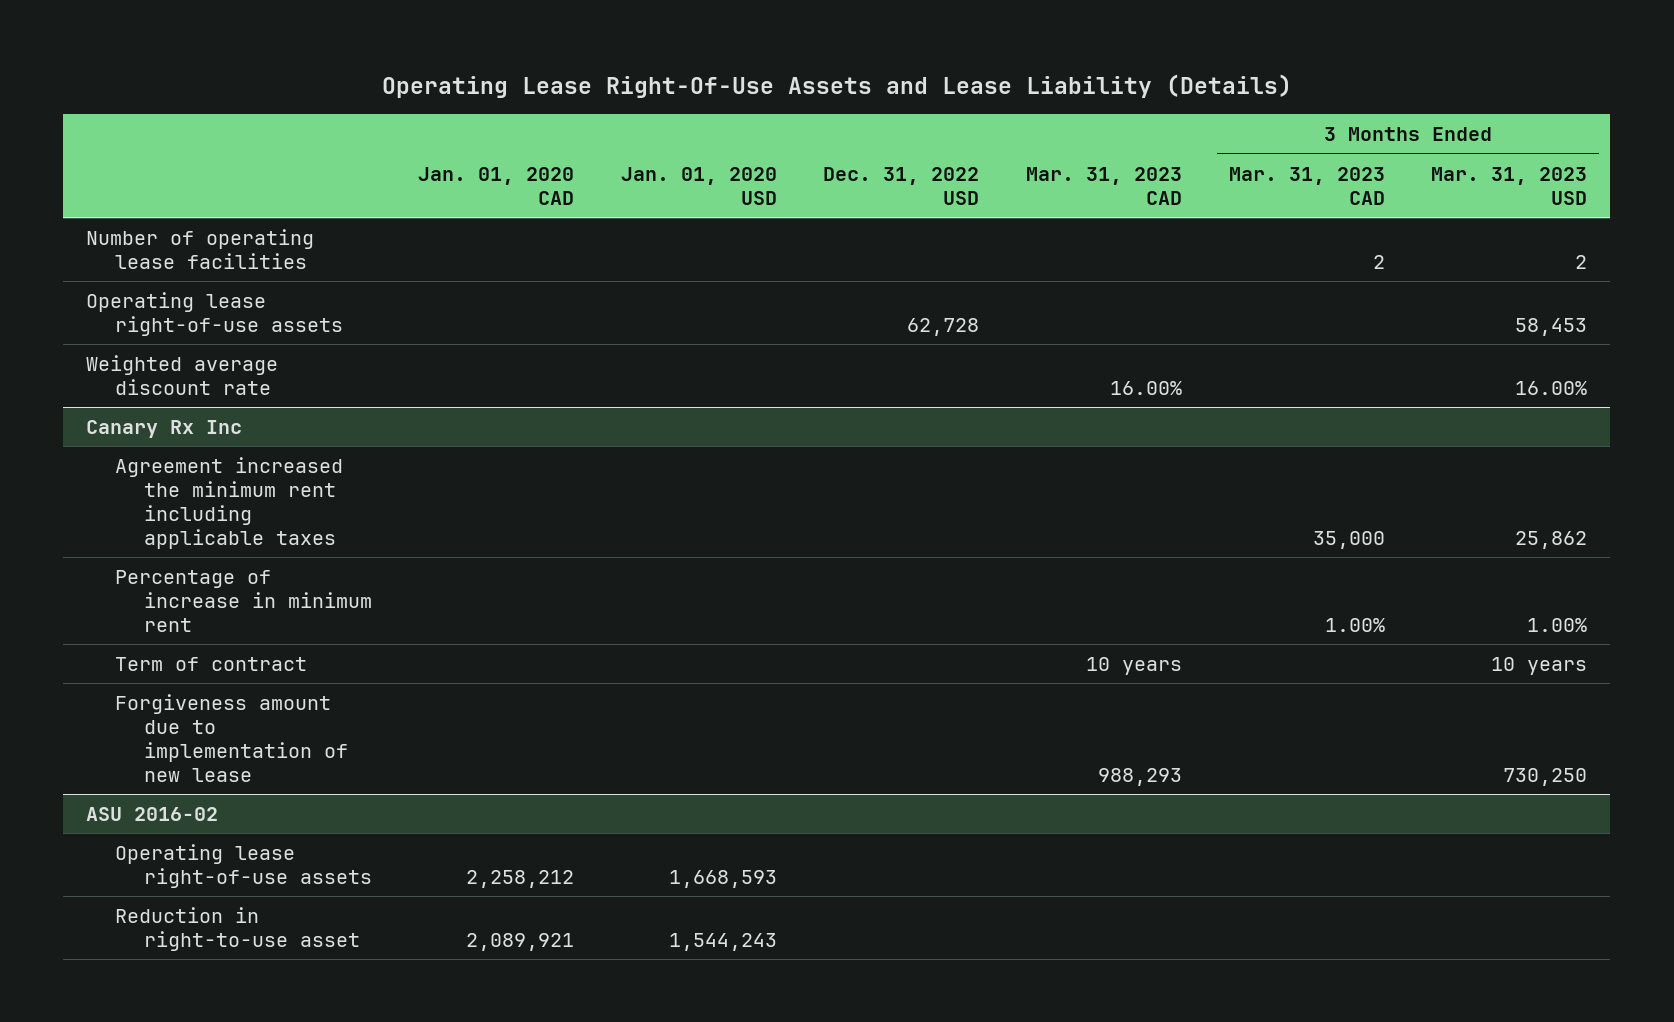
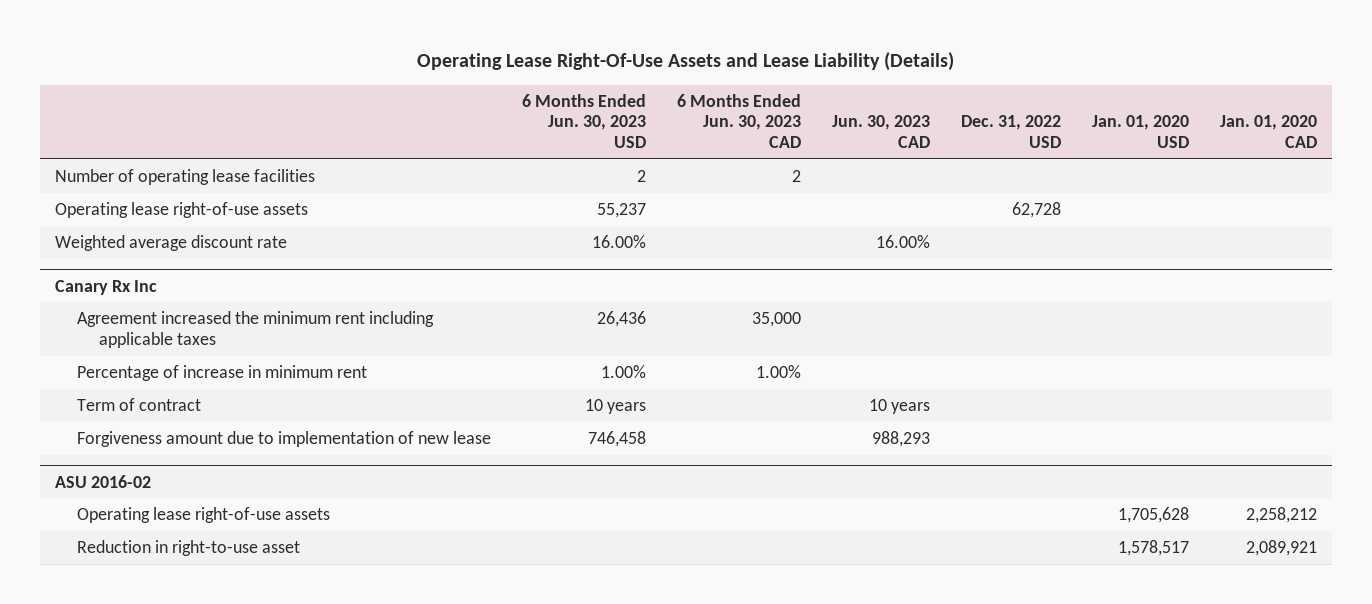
- | Jan. 01, 2020 CAD | Jan. 01, 2020 USD | Dec. 31, 2022 USD | Mar. 31, 2023 CAD | 3 Months Ended Mar. 31, 2023 CAD | 3 Months Ended Mar. 31, 2023 USD
+ | 6 Months Ended Jun. 30, 2023 USD | 6 Months Ended Jun. 30, 2023 CAD | Jun. 30, 2023 CAD | Dec. 31, 2022 USD | Jan. 01, 2020 USD | Jan. 01, 2020 CAD
@ ASU 2016-02
- Operating lease right-of-use assets | 2,258,212 | 1,668,593 | | | |
- Reduction in right-to-use asset | 2,089,921 | 1,544,243 | | | |
+ Operating lease right-of-use assets | | | | | 1,705,628 | 2,258,212
+ Reduction in right-to-use asset | | | | | 1,578,517 | 2,089,921

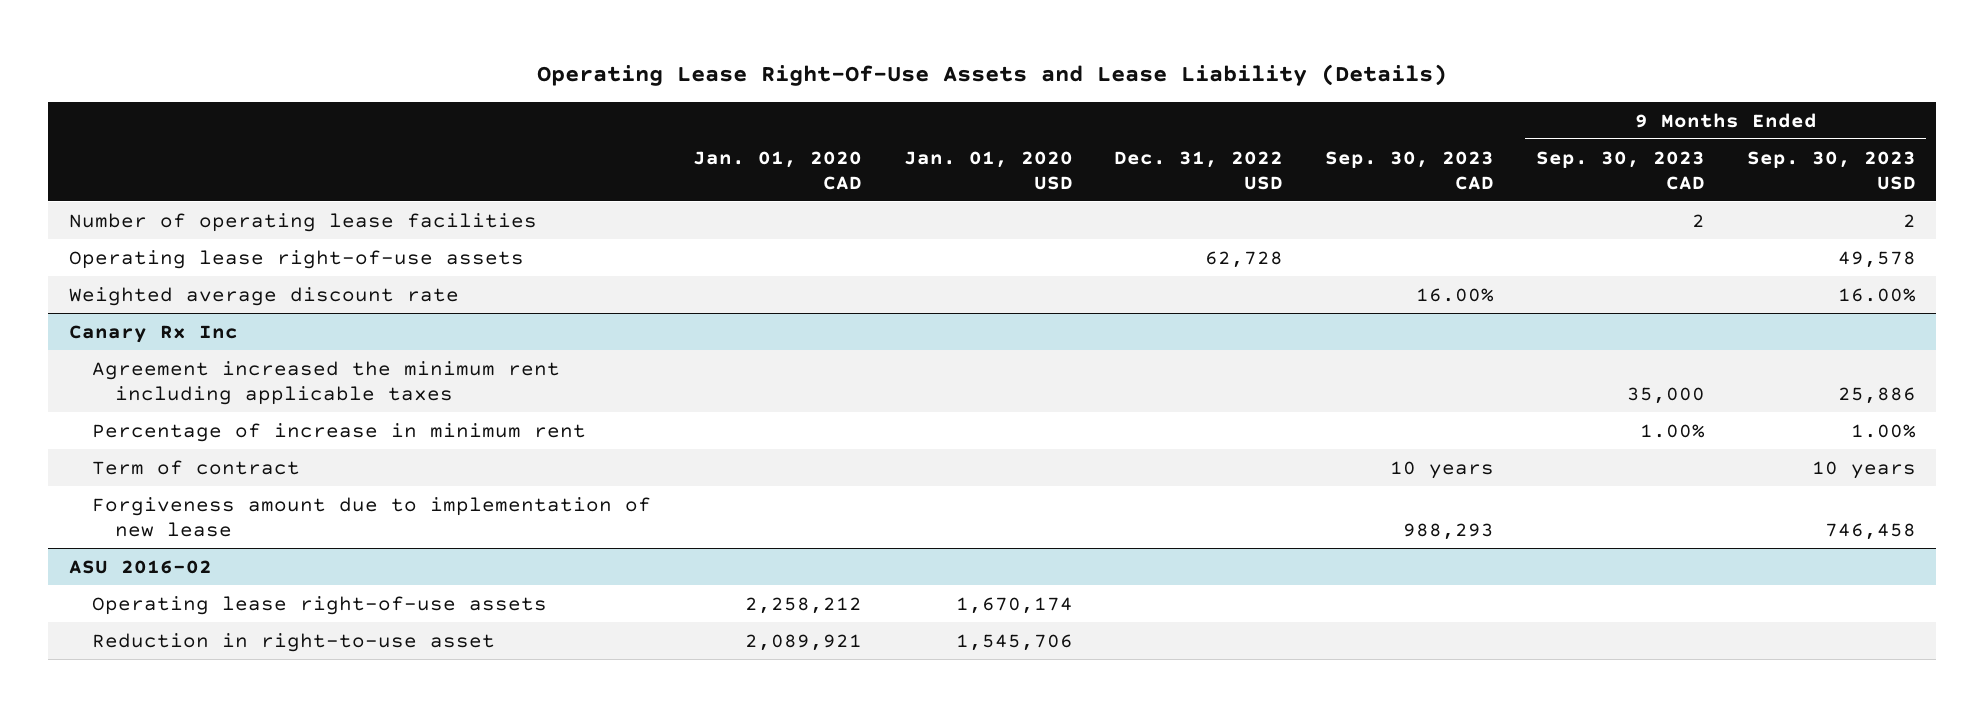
- | 6 Months Ended Jun. 30, 2023 USD | 6 Months Ended Jun. 30, 2023 CAD | Jun. 30, 2023 CAD | Dec. 31, 2022 USD | Jan. 01, 2020 USD | Jan. 01, 2020 CAD
+ | Jan. 01, 2020 CAD | Jan. 01, 2020 USD | Dec. 31, 2022 USD | Sep. 30, 2023 CAD | 9 Months Ended Sep. 30, 2023 CAD | 9 Months Ended Sep. 30, 2023 USD
@ ASU 2016-02
- Operating lease right-of-use assets | | | | | 1,705,628 | 2,258,212
- Reduction in right-to-use asset | | | | | 1,578,517 | 2,089,921
+ Operating lease right-of-use assets | 2,258,212 | 1,670,174 | | | |
+ Reduction in right-to-use asset | 2,089,921 | 1,545,706 | | | |

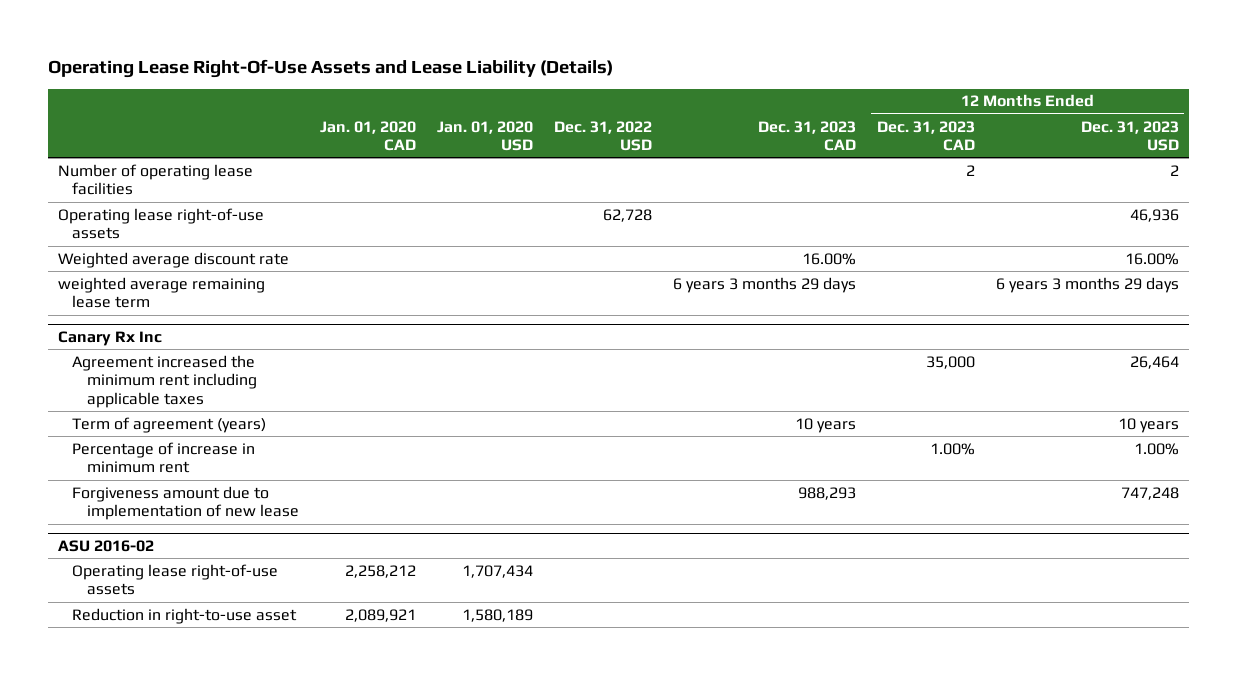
- | Jan. 01, 2020 CAD | Jan. 01, 2020 USD | Dec. 31, 2022 USD | Sep. 30, 2023 CAD | 9 Months Ended Sep. 30, 2023 CAD | 9 Months Ended Sep. 30, 2023 USD
+ | Jan. 01, 2020 CAD | Jan. 01, 2020 USD | Dec. 31, 2022 USD | Dec. 31, 2023 CAD | 12 Months Ended Dec. 31, 2023 CAD | 12 Months Ended Dec. 31, 2023 USD
+ weighted average remaining lease term | | | | 6 years 3 months 29 days | | 6 years 3 months 29 days
@ Canary Rx Inc
+ Term of agreement (years) | | | | 10 years | | 10 years
- Term of contract | | | | 10 years | | 10 years
@ ASU 2016-02
- Operating lease right-of-use assets | 2,258,212 | 1,670,174 | | | |
- Reduction in right-to-use asset | 2,089,921 | 1,545,706 | | | |
+ Operating lease right-of-use assets | 2,258,212 | 1,707,434 | | | |
+ Reduction in right-to-use asset | 2,089,921 | 1,580,189 | | | |

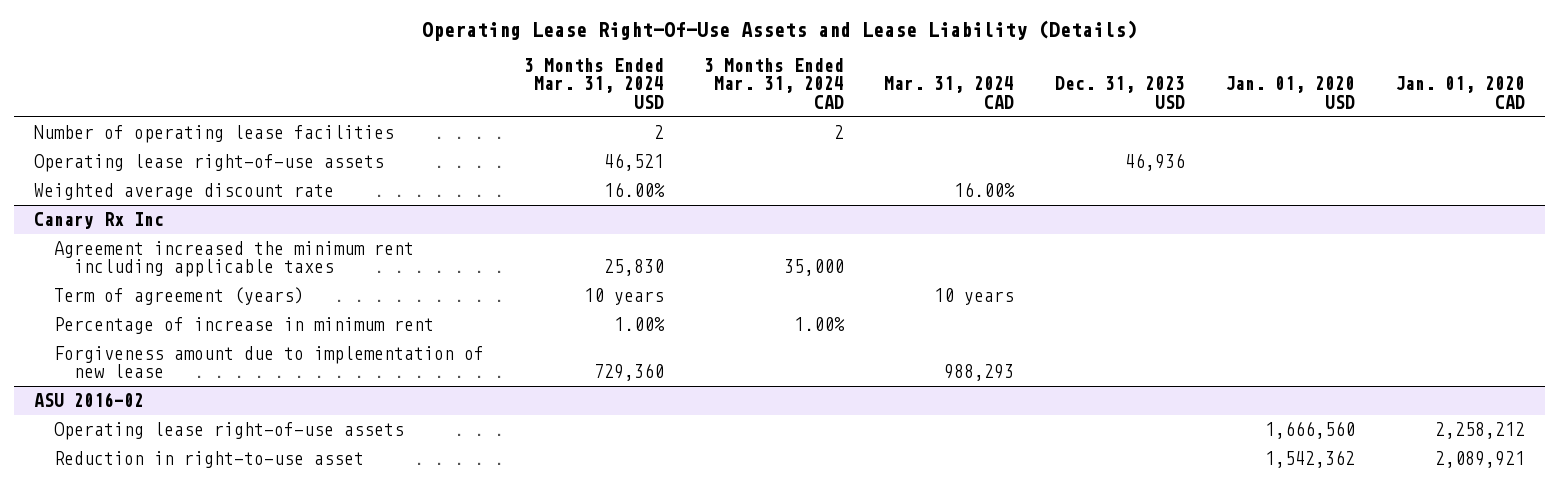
- | Jan. 01, 2020 CAD | Jan. 01, 2020 USD | Dec. 31, 2022 USD | Dec. 31, 2023 CAD | 12 Months Ended Dec. 31, 2023 CAD | 12 Months Ended Dec. 31, 2023 USD
+ | 3 Months Ended Mar. 31, 2024 USD | 3 Months Ended Mar. 31, 2024 CAD | Mar. 31, 2024 CAD | Dec. 31, 2023 USD | Jan. 01, 2020 USD | Jan. 01, 2020 CAD
- weighted average remaining lease term | | | | 6 years 3 months 29 days | | 6 years 3 months 29 days
@ ASU 2016-02
- Operating lease right-of-use assets | 2,258,212 | 1,707,434 | | | |
- Reduction in right-to-use asset | 2,089,921 | 1,580,189 | | | |
+ Operating lease right-of-use assets | | | | | 1,666,560 | 2,258,212
+ Reduction in right-to-use asset | | | | | 1,542,362 | 2,089,921

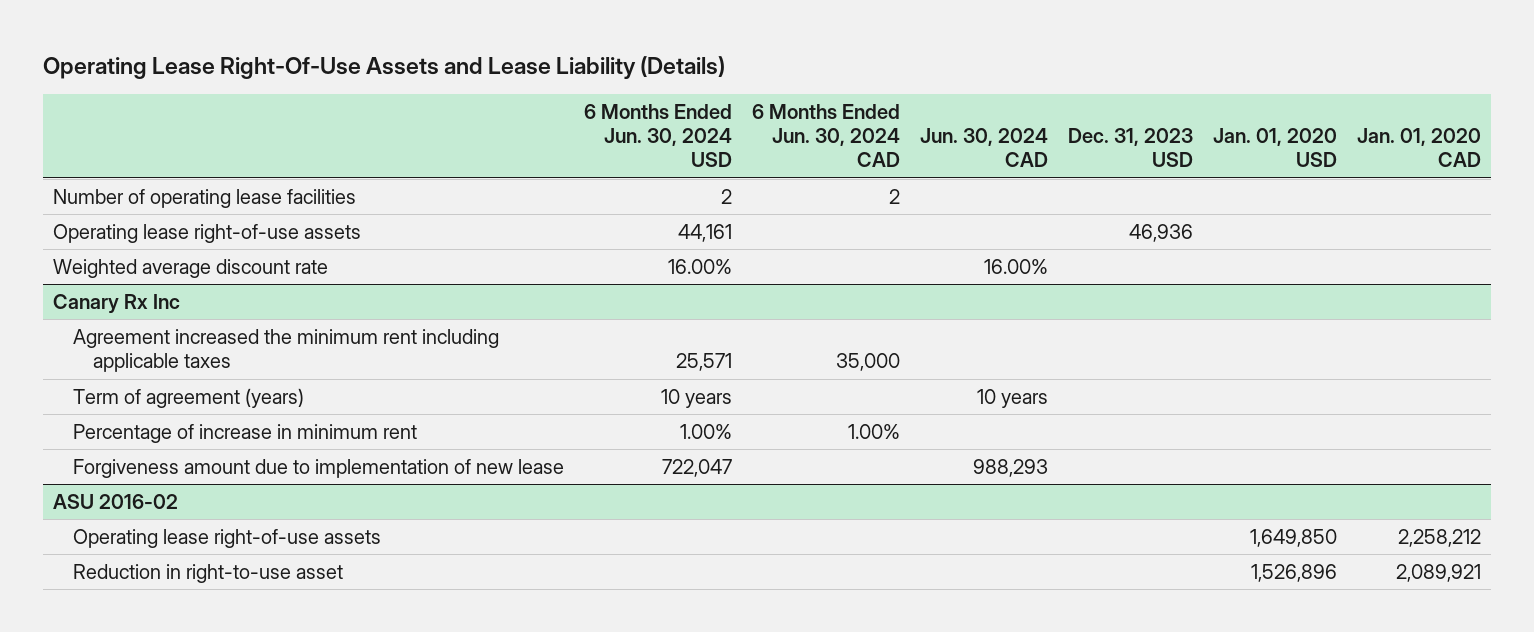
- | 3 Months Ended Mar. 31, 2024 USD | 3 Months Ended Mar. 31, 2024 CAD | Mar. 31, 2024 CAD | Dec. 31, 2023 USD | Jan. 01, 2020 USD | Jan. 01, 2020 CAD
+ | 6 Months Ended Jun. 30, 2024 USD | 6 Months Ended Jun. 30, 2024 CAD | Jun. 30, 2024 CAD | Dec. 31, 2023 USD | Jan. 01, 2020 USD | Jan. 01, 2020 CAD
@ ASU 2016-02
- Operating lease right-of-use assets | | | | | 1,666,560 | 2,258,212
- Reduction in right-to-use asset | | | | | 1,542,362 | 2,089,921
+ Operating lease right-of-use assets | | | | | 1,649,850 | 2,258,212
+ Reduction in right-to-use asset | | | | | 1,526,896 | 2,089,921

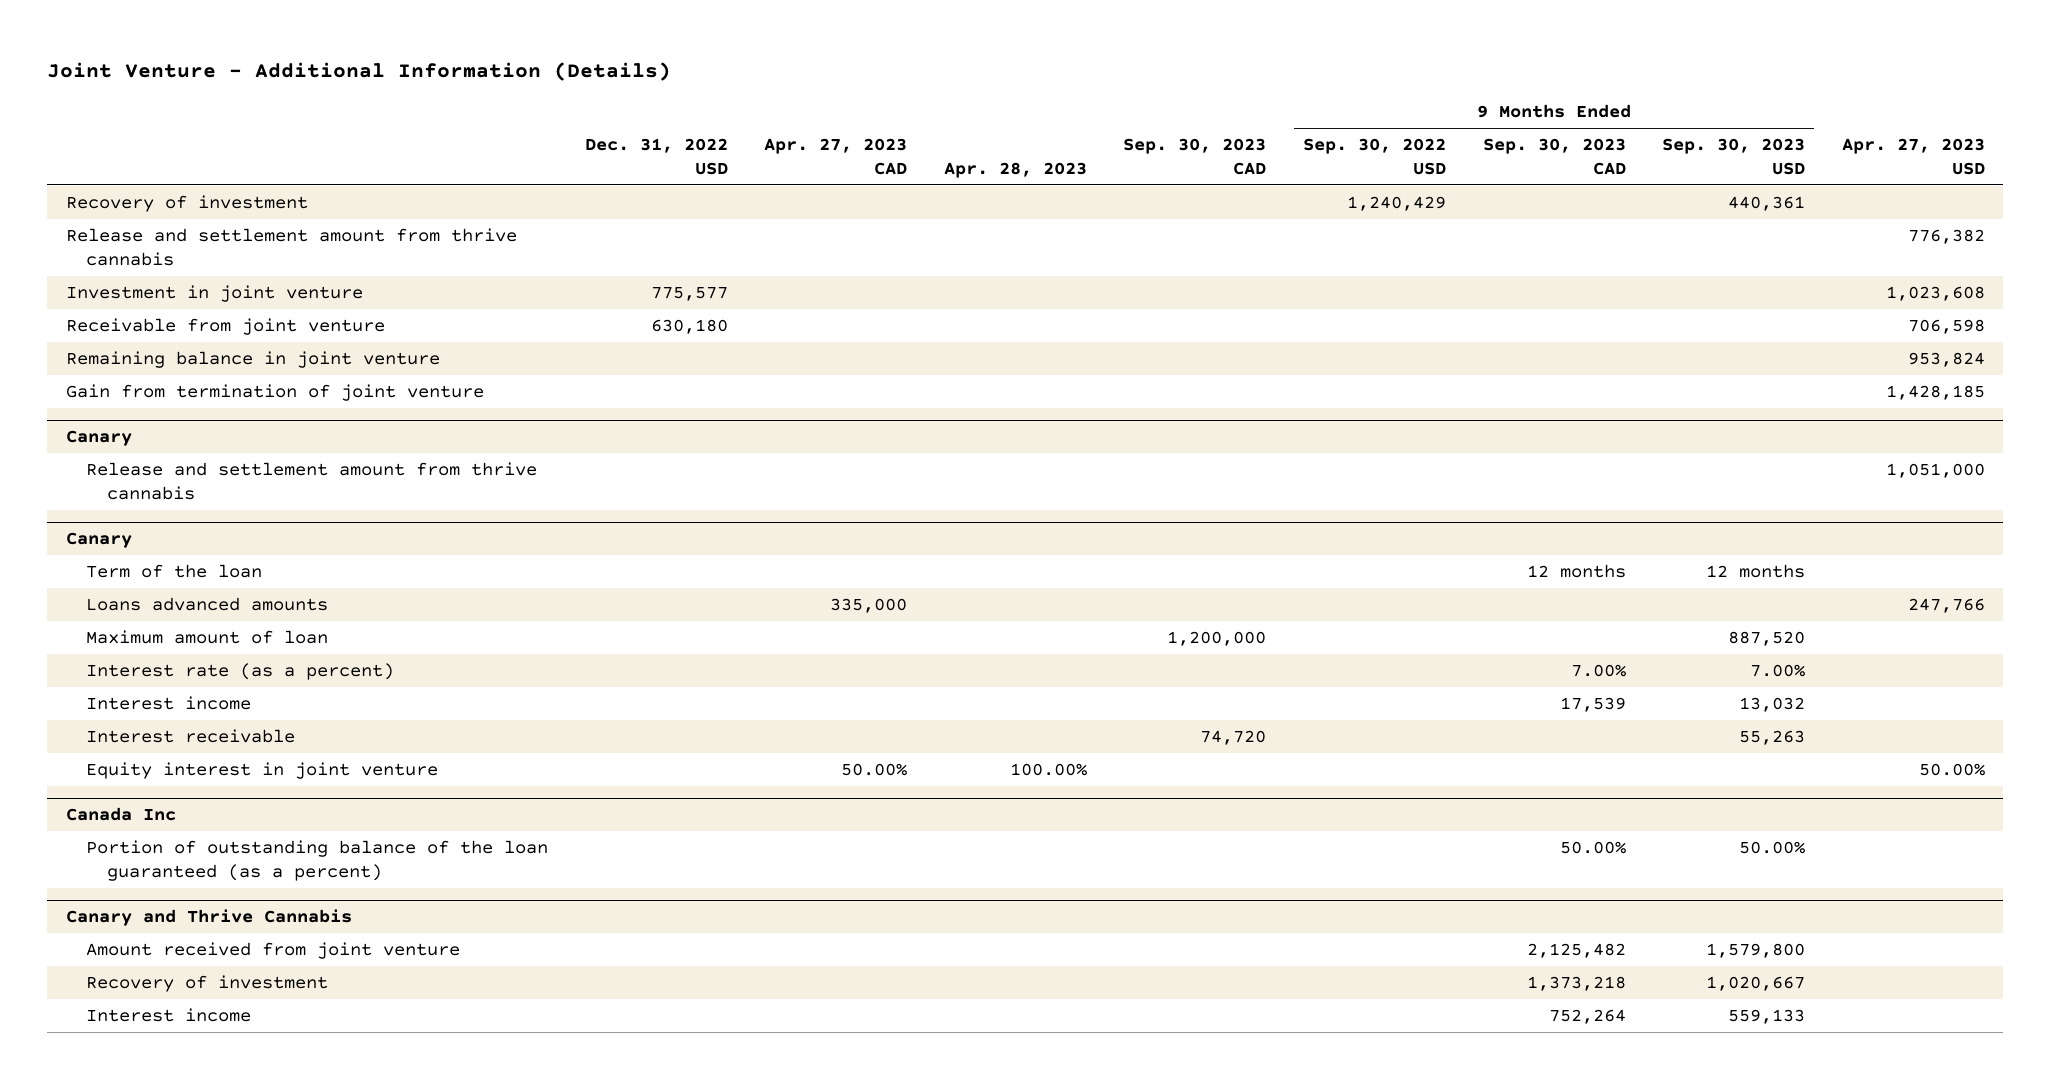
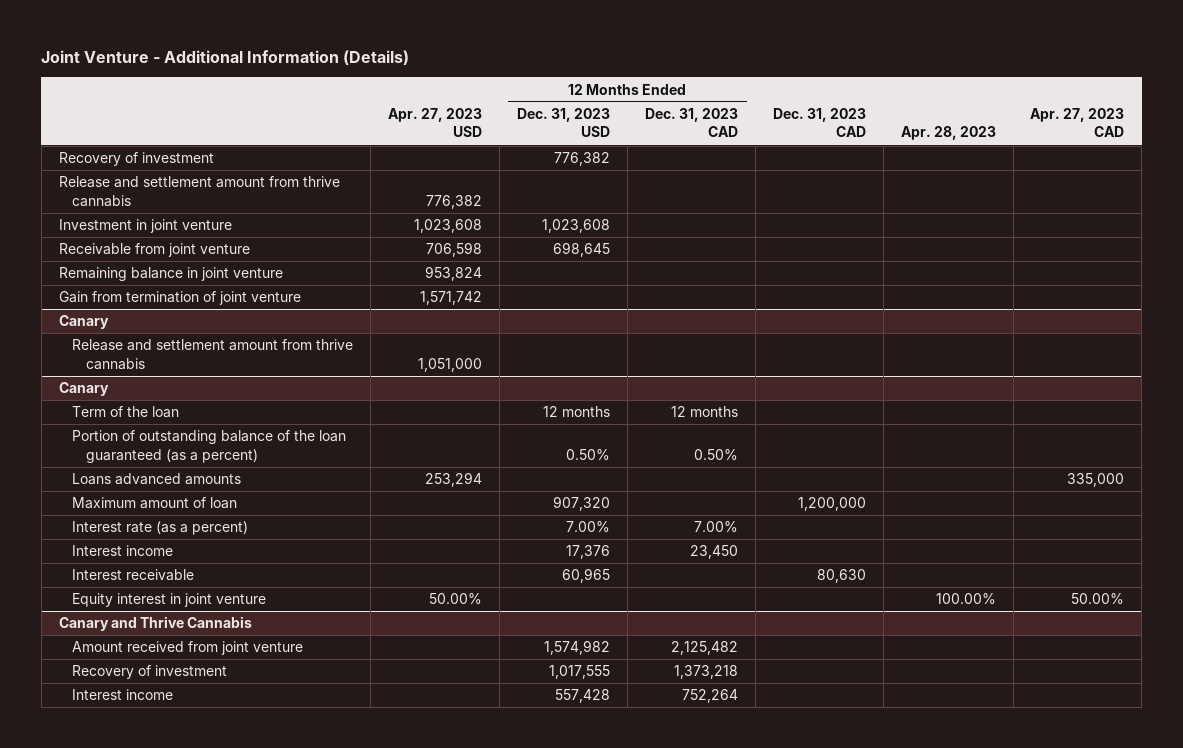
- | Dec. 31, 2022 USD | Apr. 27, 2023 CAD | Apr. 28, 2023 | Sep. 30, 2023 CAD | 9 Months Ended Sep. 30, 2022 USD | 9 Months Ended Sep. 30, 2023 CAD | 9 Months Ended Sep. 30, 2023 USD | Apr. 27, 2023 USD
+ | Apr. 27, 2023 USD | 12 Months Ended Dec. 31, 2023 USD | 12 Months Ended Dec. 31, 2023 CAD | Dec. 31, 2023 CAD | Apr. 28, 2023 | Apr. 27, 2023 CAD
- Gain from termination of joint venture | | | | | | | | 1,428,185
+ Gain from termination of joint venture | 1,571,742 | | | | |
@ Canary
- Loans advanced amounts | | 335,000 | | | | | | 247,766
+ Portion of outstanding balance of the loan guaranteed (as a percent) | | 0.50% | 0.50% | | |
+ Loans advanced amounts | 253,294 | | | | | 335,000
- Canada Inc
- Portion of outstanding balance of the loan guaranteed (as a percent) | | | | | | 50.00% | 50.00% |

